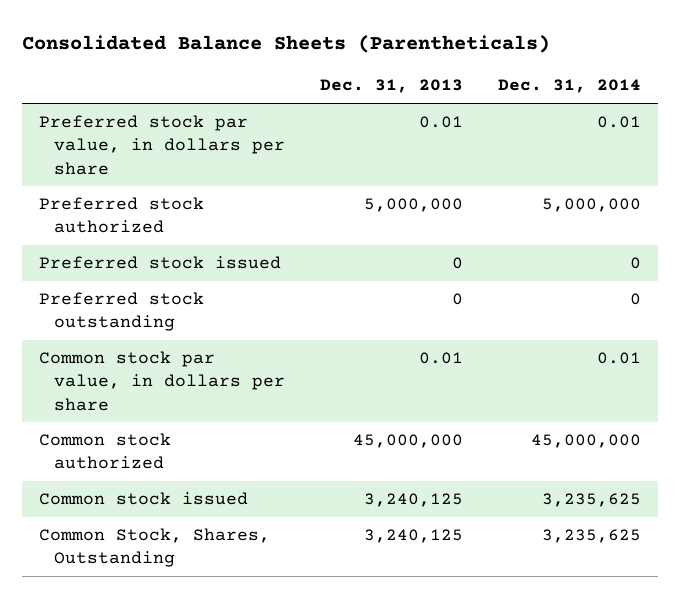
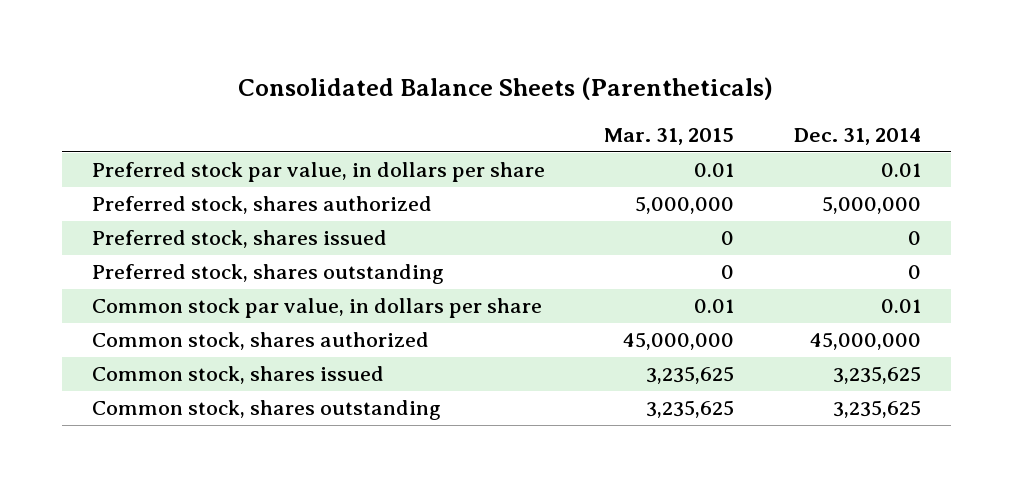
- | Dec. 31, 2013 | Dec. 31, 2014
+ | Mar. 31, 2015 | Dec. 31, 2014
- Preferred stock authorized | 5,000,000 | 5,000,000
- Preferred stock issued | 0 | 0
- Preferred stock outstanding | 0 | 0
+ Preferred stock, shares authorized | 5,000,000 | 5,000,000
+ Preferred stock, shares issued | 0 | 0
+ Preferred stock, shares outstanding | 0 | 0
- Common stock authorized | 45,000,000 | 45,000,000
- Common stock issued | 3,240,125 | 3,235,625
- Common Stock, Shares, Outstanding | 3,240,125 | 3,235,625
+ Common stock, shares authorized | 45,000,000 | 45,000,000
+ Common stock, shares issued | 3,235,625 | 3,235,625
+ Common stock, shares outstanding | 3,235,625 | 3,235,625

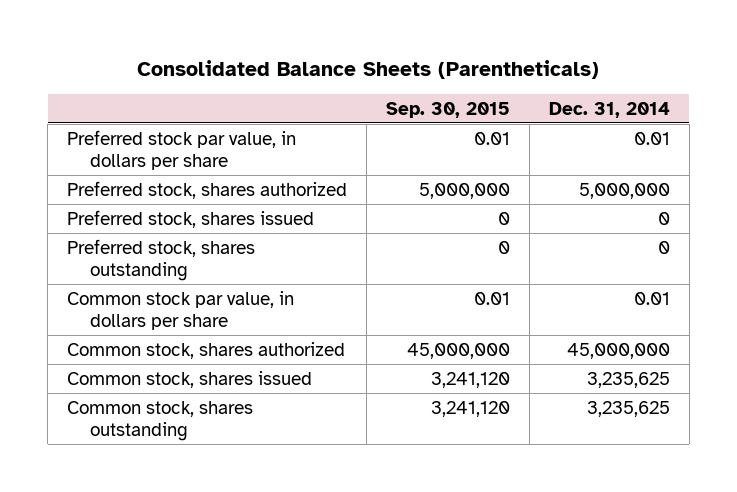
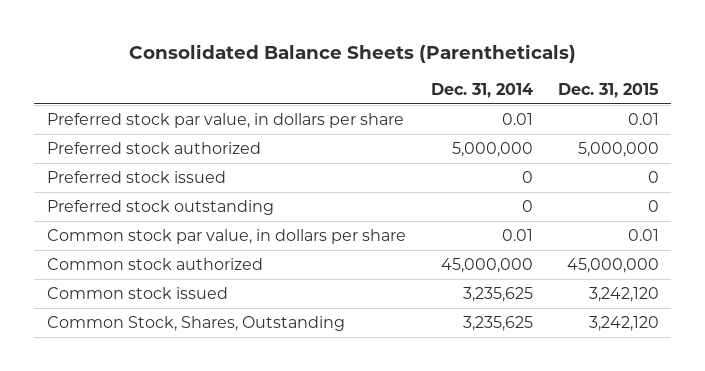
- | Sep. 30, 2015 | Dec. 31, 2014
+ | Dec. 31, 2014 | Dec. 31, 2015
- Preferred stock, shares authorized | 5,000,000 | 5,000,000
- Preferred stock, shares issued | 0 | 0
- Preferred stock, shares outstanding | 0 | 0
+ Preferred stock authorized | 5,000,000 | 5,000,000
+ Preferred stock issued | 0 | 0
+ Preferred stock outstanding | 0 | 0
- Common stock, shares authorized | 45,000,000 | 45,000,000
- Common stock, shares issued | 3,241,120 | 3,235,625
- Common stock, shares outstanding | 3,241,120 | 3,235,625
+ Common stock authorized | 45,000,000 | 45,000,000
+ Common stock issued | 3,235,625 | 3,242,120
+ Common Stock, Shares, Outstanding | 3,235,625 | 3,242,120

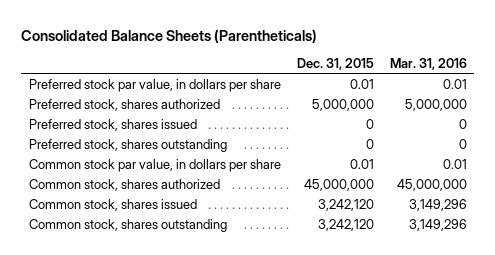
- | Dec. 31, 2014 | Dec. 31, 2015
+ | Dec. 31, 2015 | Mar. 31, 2016
- Preferred stock authorized | 5,000,000 | 5,000,000
- Preferred stock issued | 0 | 0
- Preferred stock outstanding | 0 | 0
+ Preferred stock, shares authorized | 5,000,000 | 5,000,000
+ Preferred stock, shares issued | 0 | 0
+ Preferred stock, shares outstanding | 0 | 0
- Common stock authorized | 45,000,000 | 45,000,000
- Common stock issued | 3,235,625 | 3,242,120
- Common Stock, Shares, Outstanding | 3,235,625 | 3,242,120
+ Common stock, shares authorized | 45,000,000 | 45,000,000
+ Common stock, shares issued | 3,242,120 | 3,149,296
+ Common stock, shares outstanding | 3,242,120 | 3,149,296

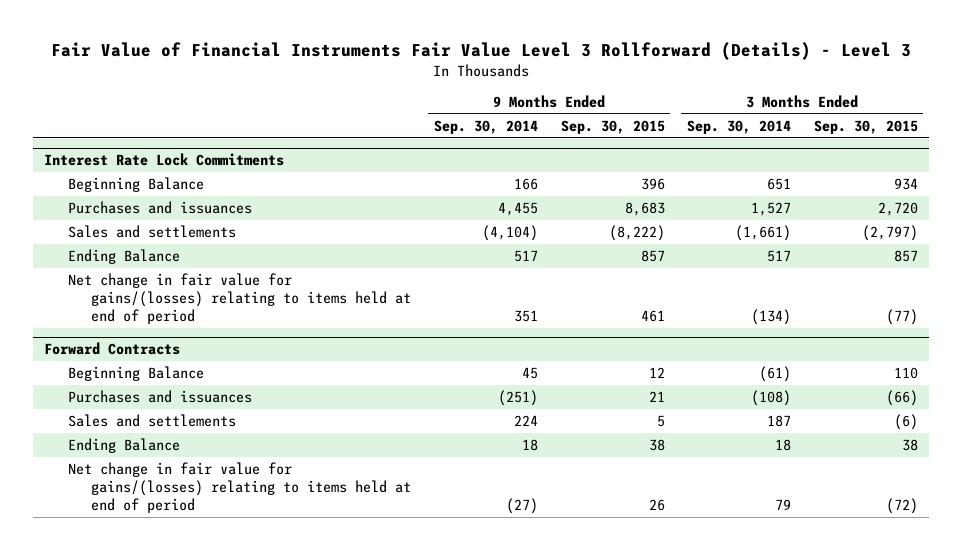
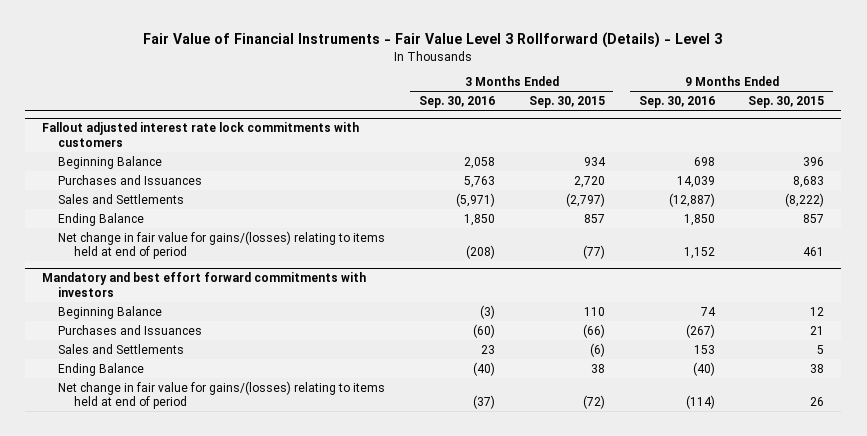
- Fair Value of Financial Instruments Fair Value Level 3 Rollforward (Details) - Level 3
+ Fair Value of Financial Instruments - Fair Value Level 3 Rollforward (Details) - Level 3
- | 9 Months Ended Sep. 30, 2014 | 9 Months Ended Sep. 30, 2015 | 3 Months Ended Sep. 30, 2014 | 3 Months Ended Sep. 30, 2015
+ | 3 Months Ended Sep. 30, 2016 | 3 Months Ended Sep. 30, 2015 | 9 Months Ended Sep. 30, 2016 | 9 Months Ended Sep. 30, 2015
- Interest Rate Lock Commitments
+ Fallout adjusted interest rate lock commitments with customers
- Purchases and issuances | 4,455 | 8,683 | 1,527 | 2,720
- Sales and settlements | (4,104) | (8,222) | (1,661) | (2,797)
+ Purchases and Issuances | 5,763 | 2,720 | 14,039 | 8,683
+ Sales and Settlements | (5,971) | (2,797) | (12,887) | (8,222)
- Forward Contracts
+ Mandatory and best effort forward commitments with investors
- Purchases and issuances | (251) | 21 | (108) | (66)
- Sales and settlements | 224 | 5 | 187 | (6)
+ Purchases and Issuances | (60) | (66) | (267) | 21
+ Sales and Settlements | 23 | (6) | 153 | 5

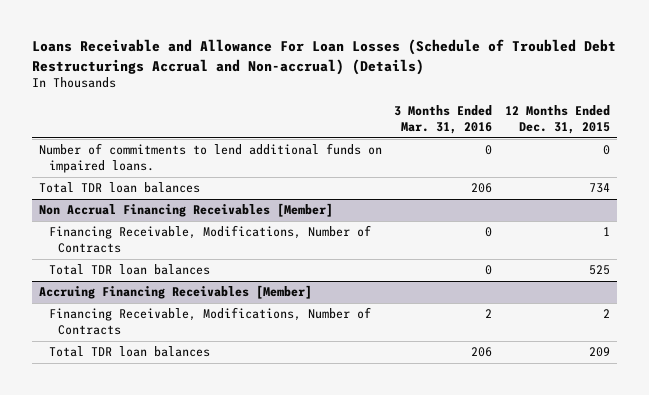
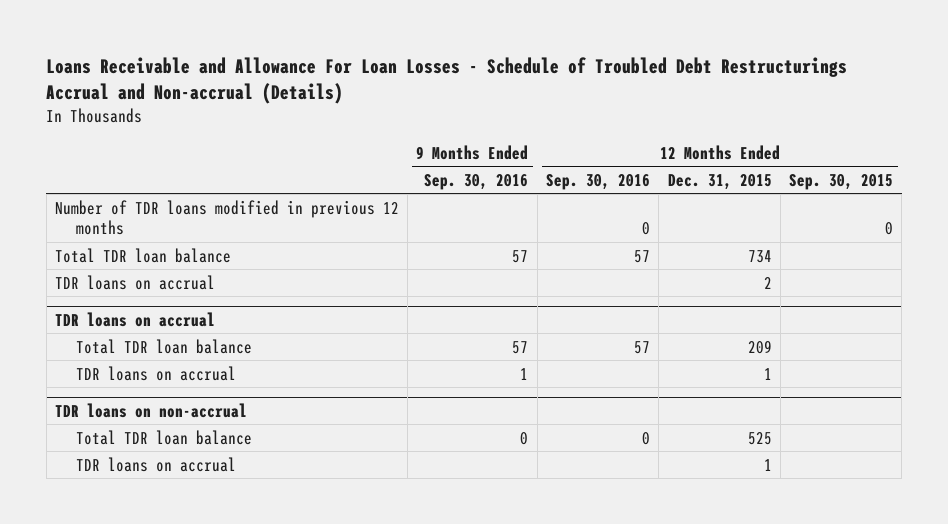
- Loans Receivable and Allowance For Loan Losses (Schedule of Troubled Debt Restructurings Accrual and Non-accrual) (Details)
+ Loans Receivable and Allowance For Loan Losses - Schedule of Troubled Debt Restructurings Accrual and Non-accrual (Details)
- | 3 Months Ended Mar. 31, 2016 | 12 Months Ended Dec. 31, 2015
+ | 9 Months Ended Sep. 30, 2016 | 12 Months Ended Sep. 30, 2016 | 12 Months Ended Dec. 31, 2015 | 12 Months Ended Sep. 30, 2015
- Number of commitments to lend additional funds on impaired loans. | 0 | 0
- Total TDR loan balances | 206 | 734
- Non Accrual Financing Receivables [Member]
- Financing Receivable, Modifications, Number of Contracts | 0 | 1
- Total TDR loan balances | 0 | 525
- Accruing Financing Receivables [Member]
- Financing Receivable, Modifications, Number of Contracts | 2 | 2
- Total TDR loan balances | 206 | 209
+ Number of TDR loans modified in previous 12 months | | 0 | | 0
+ Total TDR loan balance | 57 | 57 | 734 |
+ TDR loans on accrual | | | 2 |
+ TDR loans on accrual
+ Total TDR loan balance | 57 | 57 | 209 |
+ TDR loans on accrual | 1 | | 1 |
+ TDR loans on non-accrual
+ Total TDR loan balance | 0 | 0 | 525 |
+ TDR loans on accrual | | | 1 |

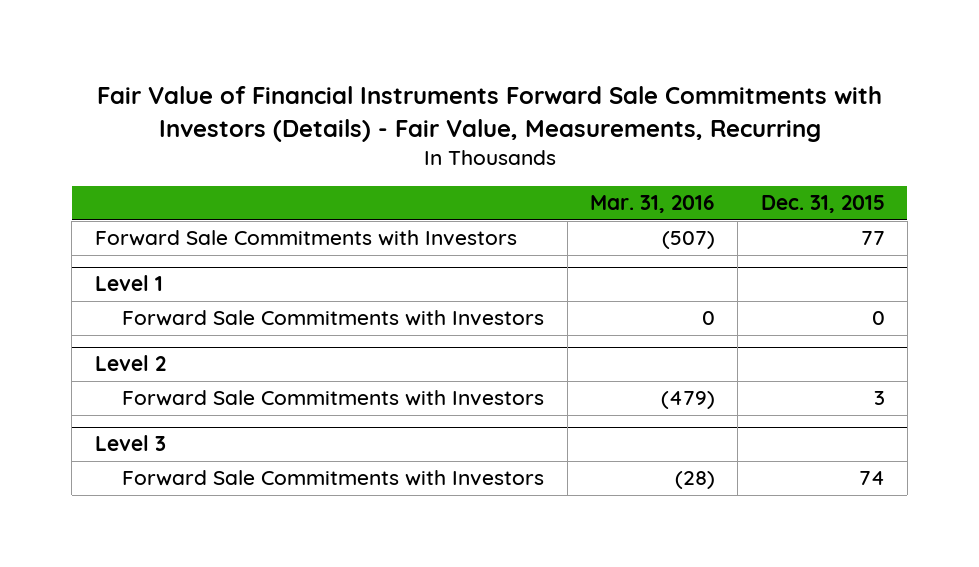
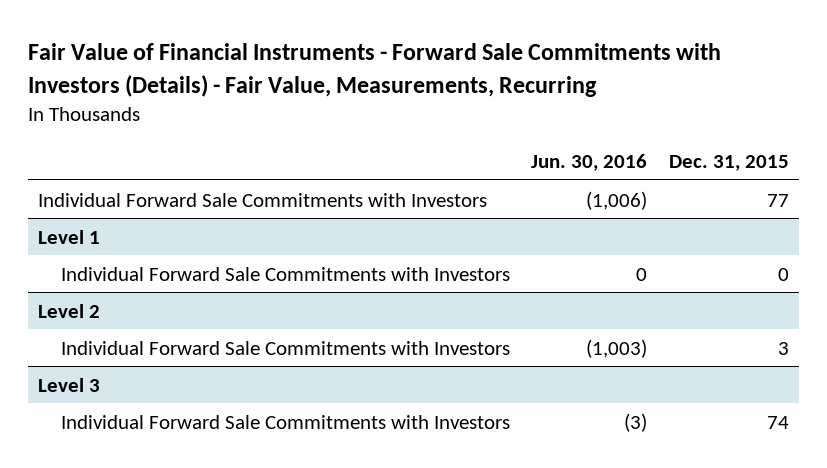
- Fair Value of Financial Instruments Forward Sale Commitments with Investors (Details) - Fair Value, Measurements, Recurring
+ Fair Value of Financial Instruments - Forward Sale Commitments with Investors (Details) - Fair Value, Measurements, Recurring
- | Mar. 31, 2016 | Dec. 31, 2015
+ | Jun. 30, 2016 | Dec. 31, 2015
- Forward Sale Commitments with Investors | (507) | 77
+ Individual Forward Sale Commitments with Investors | (1,006) | 77
@ Level 1
- Forward Sale Commitments with Investors | 0 | 0
+ Individual Forward Sale Commitments with Investors | 0 | 0
@ Level 2
- Forward Sale Commitments with Investors | (479) | 3
+ Individual Forward Sale Commitments with Investors | (1,003) | 3
@ Level 3
- Forward Sale Commitments with Investors | (28) | 74
+ Individual Forward Sale Commitments with Investors | (3) | 74

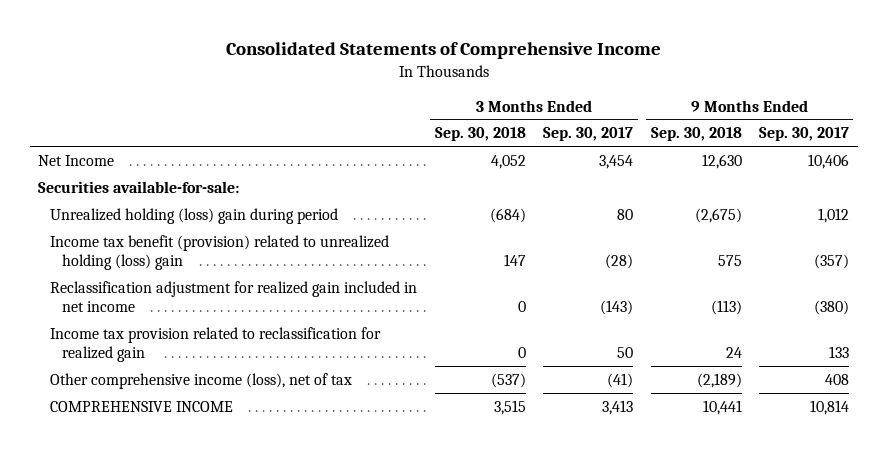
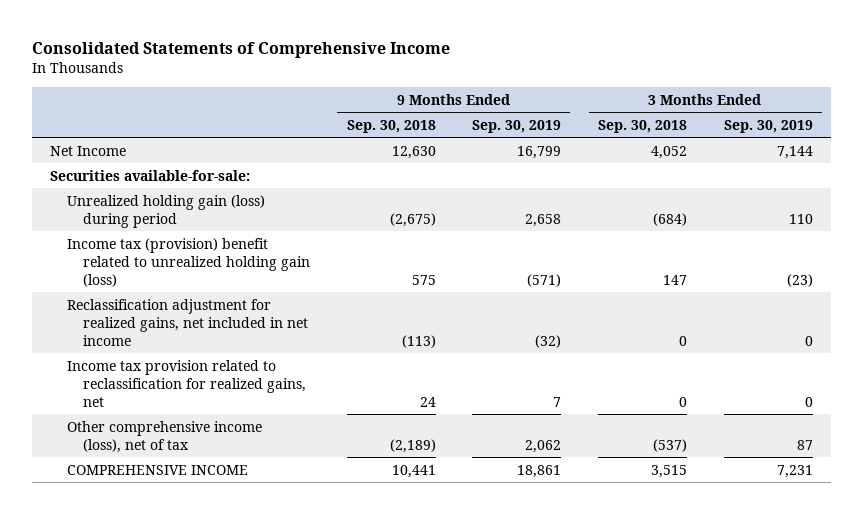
- | 3 Months Ended Sep. 30, 2018 | 3 Months Ended Sep. 30, 2017 | 9 Months Ended Sep. 30, 2018 | 9 Months Ended Sep. 30, 2017
+ | 9 Months Ended Sep. 30, 2018 | 9 Months Ended Sep. 30, 2019 | 3 Months Ended Sep. 30, 2018 | 3 Months Ended Sep. 30, 2019
- Unrealized holding (loss) gain during period | (684) | 80 | (2,675) | 1,012
- Income tax benefit (provision) related to unrealized holding (loss) gain | 147 | (28) | 575 | (357)
- Reclassification adjustment for realized gain included in net income | 0 | (143) | (113) | (380)
- Income tax provision related to reclassification for realized gain | 0 | 50 | 24 | 133
+ Unrealized holding gain (loss) during period | (2,675) | 2,658 | (684) | 110
+ Income tax (provision) benefit related to unrealized holding gain (loss) | 575 | (571) | 147 | (23)
+ Reclassification adjustment for realized gains, net included in net income | (113) | (32) | 0 | 0
+ Income tax provision related to reclassification for realized gains, net | 24 | 7 | 0 | 0

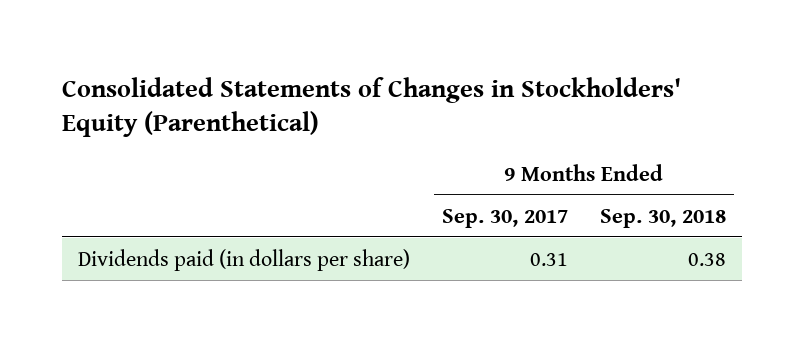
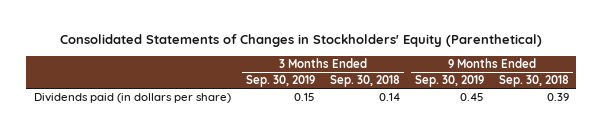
- | 9 Months Ended Sep. 30, 2017 | 9 Months Ended Sep. 30, 2018
+ | 3 Months Ended Sep. 30, 2019 | 3 Months Ended Sep. 30, 2018 | 9 Months Ended Sep. 30, 2019 | 9 Months Ended Sep. 30, 2018
- Dividends paid (in dollars per share) | 0.31 | 0.38
+ Dividends paid (in dollars per share) | 0.15 | 0.14 | 0.45 | 0.39

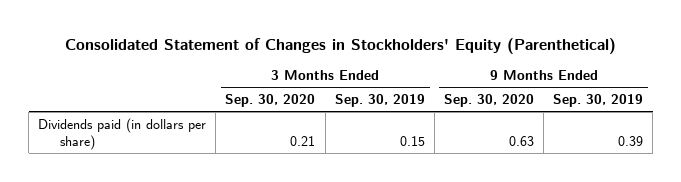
- Consolidated Statements of Changes in Stockholders' Equity (Parenthetical)
+ Consolidated Statement of Changes in Stockholders' Equity (Parenthetical)
- | 3 Months Ended Sep. 30, 2019 | 3 Months Ended Sep. 30, 2018 | 9 Months Ended Sep. 30, 2019 | 9 Months Ended Sep. 30, 2018
+ | 3 Months Ended Sep. 30, 2020 | 3 Months Ended Sep. 30, 2019 | 9 Months Ended Sep. 30, 2020 | 9 Months Ended Sep. 30, 2019
- Dividends paid (in dollars per share) | 0.15 | 0.14 | 0.45 | 0.39
+ Dividends paid (in dollars per share) | 0.21 | 0.15 | 0.63 | 0.39

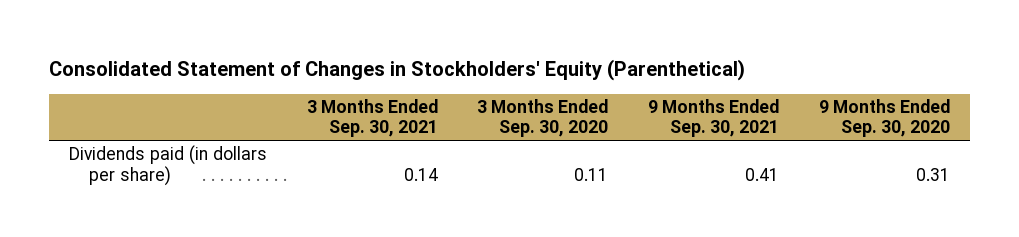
- | 3 Months Ended Sep. 30, 2020 | 3 Months Ended Sep. 30, 2019 | 9 Months Ended Sep. 30, 2020 | 9 Months Ended Sep. 30, 2019
+ | 3 Months Ended Sep. 30, 2021 | 3 Months Ended Sep. 30, 2020 | 9 Months Ended Sep. 30, 2021 | 9 Months Ended Sep. 30, 2020
- Dividends paid (in dollars per share) | 0.21 | 0.15 | 0.63 | 0.39
+ Dividends paid (in dollars per share) | 0.14 | 0.11 | 0.41 | 0.31

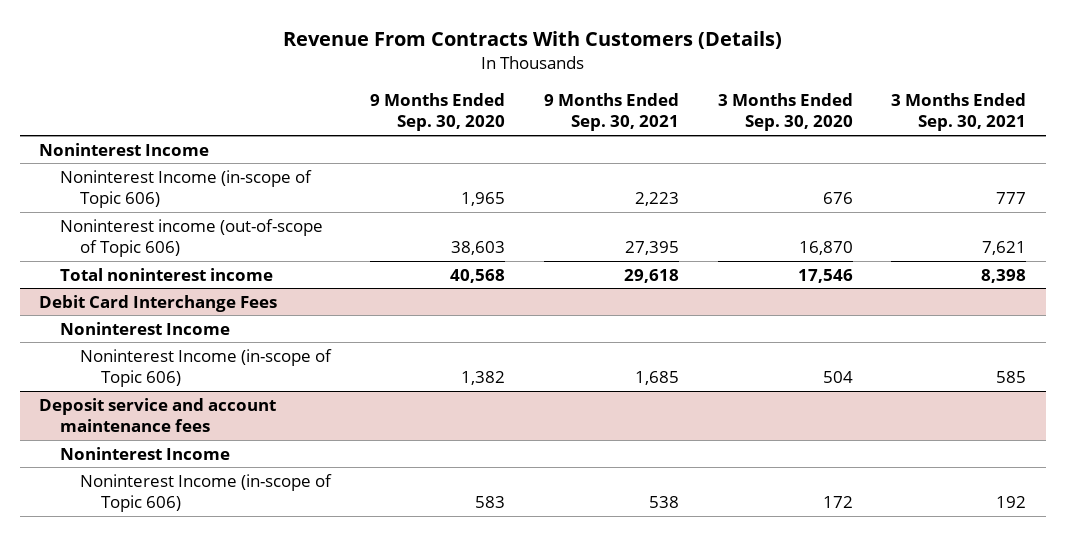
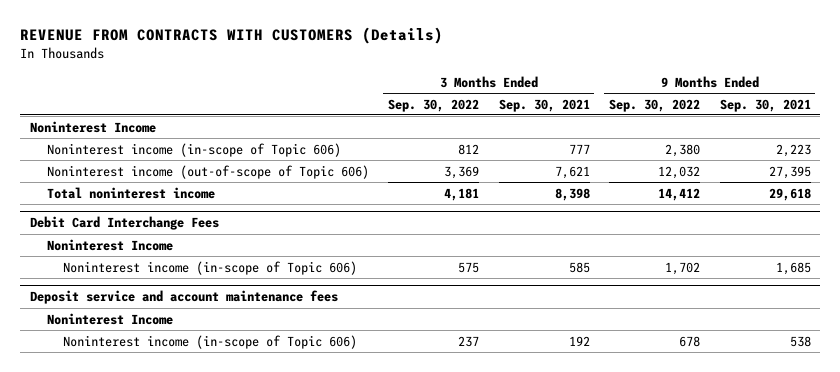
- Revenue From Contracts With Customers (Details)
+ REVENUE FROM CONTRACTS WITH CUSTOMERS (Details)
- | 9 Months Ended Sep. 30, 2020 | 9 Months Ended Sep. 30, 2021 | 3 Months Ended Sep. 30, 2020 | 3 Months Ended Sep. 30, 2021
+ | 3 Months Ended Sep. 30, 2022 | 3 Months Ended Sep. 30, 2021 | 9 Months Ended Sep. 30, 2022 | 9 Months Ended Sep. 30, 2021
- Noninterest Income (in-scope of Topic 606) | 1,965 | 2,223 | 676 | 777
+ Noninterest income (in-scope of Topic 606) | 812 | 777 | 2,380 | 2,223
@ Debit Card Interchange Fees
- Noninterest Income (in-scope of Topic 606) | 1,382 | 1,685 | 504 | 585
+ Noninterest income (in-scope of Topic 606) | 575 | 585 | 1,702 | 1,685
@ Deposit service and account maintenance fees
- Noninterest Income (in-scope of Topic 606) | 583 | 538 | 172 | 192
+ Noninterest income (in-scope of Topic 606) | 237 | 192 | 678 | 538

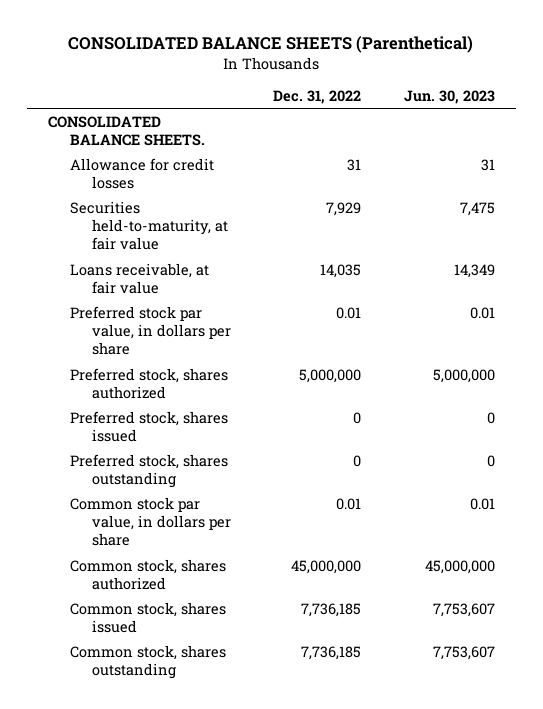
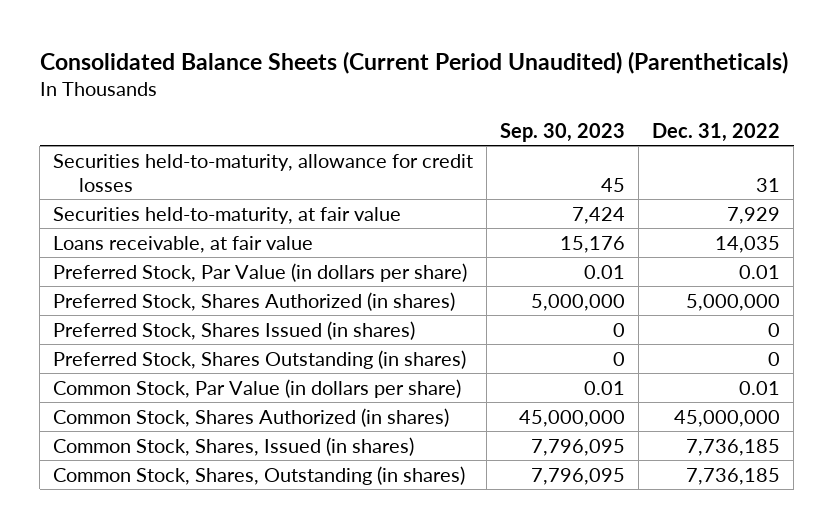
- CONSOLIDATED BALANCE SHEETS (Parenthetical)
+ Consolidated Balance Sheets (Current Period Unaudited) (Parentheticals)
- | Dec. 31, 2022 | Jun. 30, 2023
+ | Sep. 30, 2023 | Dec. 31, 2022
- CONSOLIDATED BALANCE SHEETS.
- Allowance for credit losses | 31 | 31
+ Securities held-to-maturity, allowance for credit losses | 45 | 31
- Preferred stock par value, in dollars per share | 0.01 | 0.01
- Preferred stock, shares authorized | 5,000,000 | 5,000,000
- Preferred stock, shares issued | 0 | 0
- Preferred stock, shares outstanding | 0 | 0
- Common stock par value, in dollars per share | 0.01 | 0.01
- Common stock, shares authorized | 45,000,000 | 45,000,000
- Common stock, shares issued | 7,736,185 | 7,753,607
- Common stock, shares outstanding | 7,736,185 | 7,753,607
+ Preferred Stock, Par Value (in dollars per share) | 0.01 | 0.01
+ Preferred Stock, Shares Authorized (in shares) | 5,000,000 | 5,000,000
+ Preferred Stock, Shares Issued (in shares) | 0 | 0
+ Preferred Stock, Shares Outstanding (in shares) | 0 | 0
+ Common Stock, Par Value (in dollars per share) | 0.01 | 0.01
+ Common Stock, Shares Authorized (in shares) | 45,000,000 | 45,000,000
+ Common Stock, Shares, Issued (in shares) | 7,796,095 | 7,736,185
+ Common Stock, Shares, Outstanding (in shares) | 7,796,095 | 7,736,185

